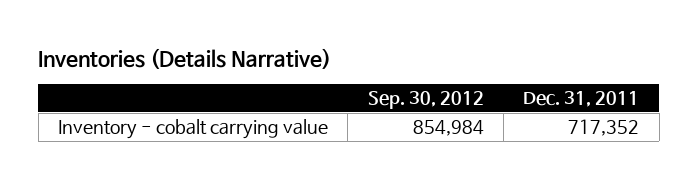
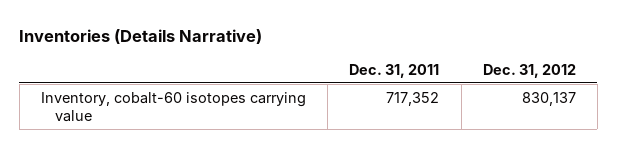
- | Sep. 30, 2012 | Dec. 31, 2011
+ | Dec. 31, 2011 | Dec. 31, 2012
- Inventory - cobalt carrying value | 854,984 | 717,352
+ Inventory, cobalt-60 isotopes carrying value | 717,352 | 830,137

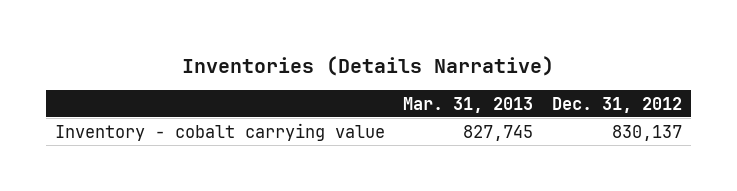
- | Dec. 31, 2011 | Dec. 31, 2012
+ | Mar. 31, 2013 | Dec. 31, 2012
- Inventory, cobalt-60 isotopes carrying value | 717,352 | 830,137
+ Inventory - cobalt carrying value | 827,745 | 830,137

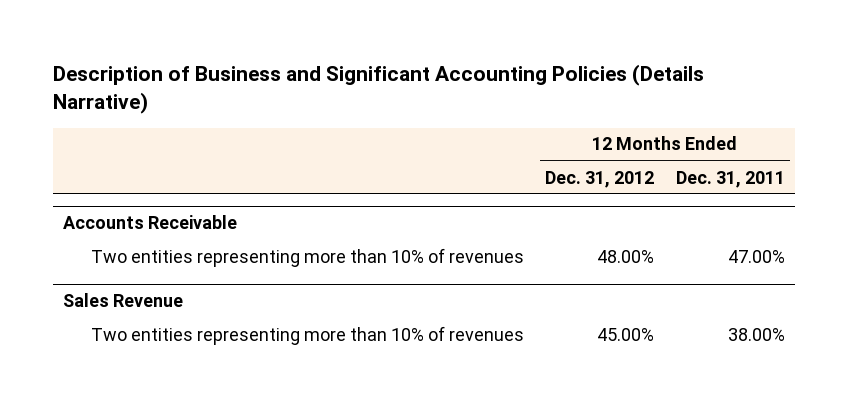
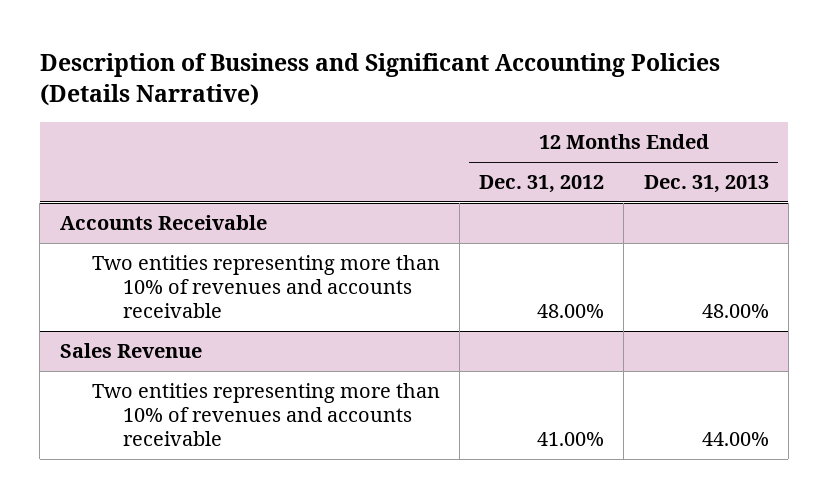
- | 12 Months Ended Dec. 31, 2012 | 12 Months Ended Dec. 31, 2011
+ | 12 Months Ended Dec. 31, 2012 | 12 Months Ended Dec. 31, 2013
@ Accounts Receivable
- Two entities representing more than 10% of revenues | 48.00% | 47.00%
+ Two entities representing more than 10% of revenues and accounts receivable | 48.00% | 48.00%
@ Sales Revenue
- Two entities representing more than 10% of revenues | 45.00% | 38.00%
+ Two entities representing more than 10% of revenues and accounts receivable | 41.00% | 44.00%

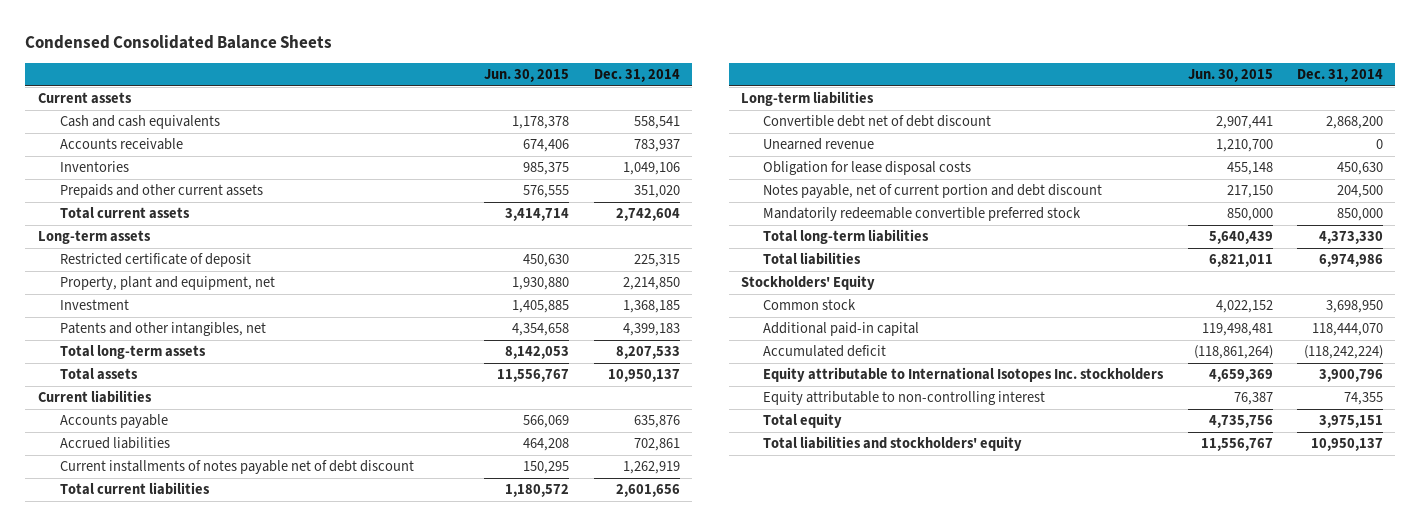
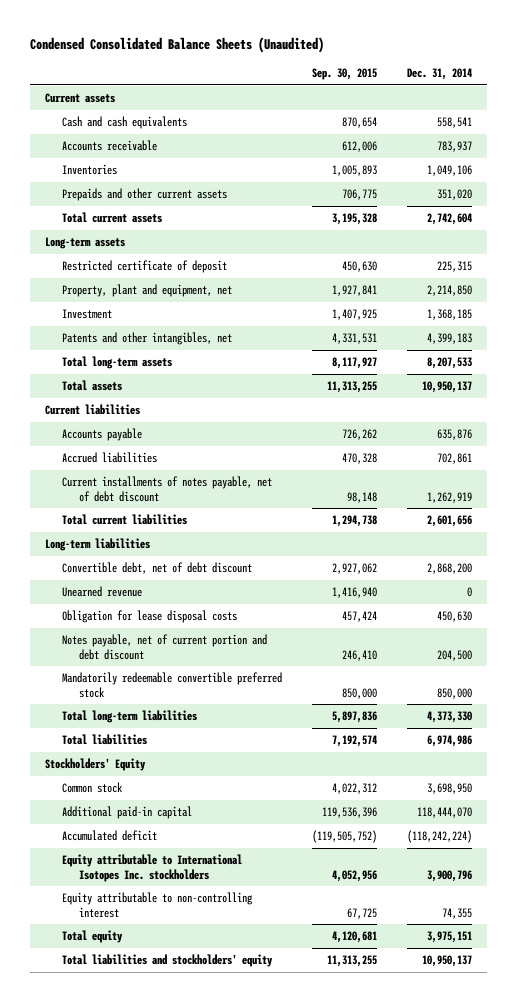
- Condensed Consolidated Balance Sheets
+ Condensed Consolidated Balance Sheets (Unaudited)
- | Jun. 30, 2015 | Dec. 31, 2014
+ | Sep. 30, 2015 | Dec. 31, 2014
- Current installments of notes payable net of debt discount | 150,295 | 1,262,919
+ Current installments of notes payable, net of debt discount | 98,148 | 1,262,919
- Convertible debt net of debt discount | 2,907,441 | 2,868,200
+ Convertible debt, net of debt discount | 2,927,062 | 2,868,200

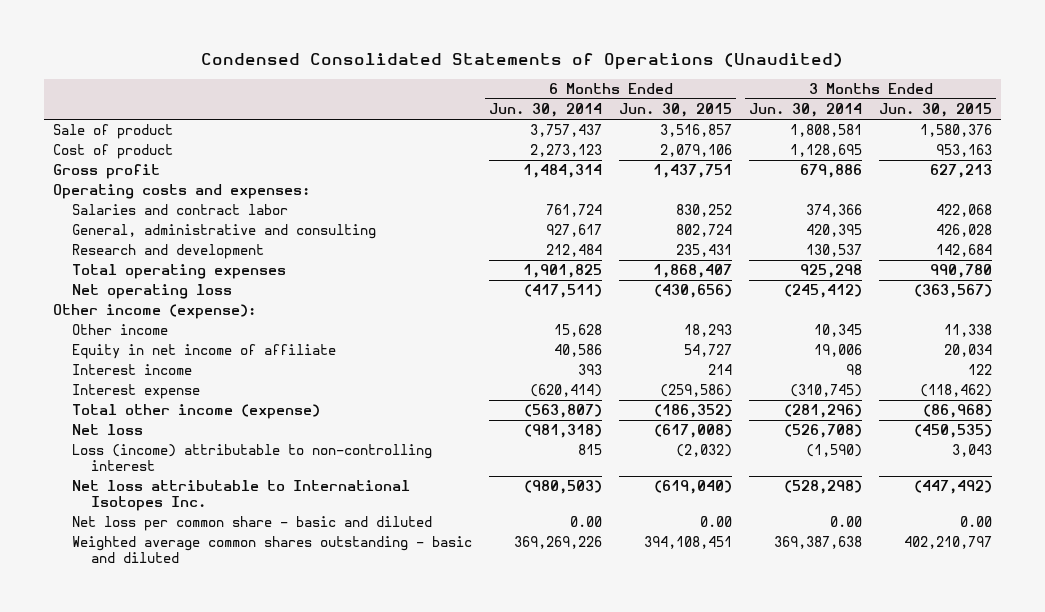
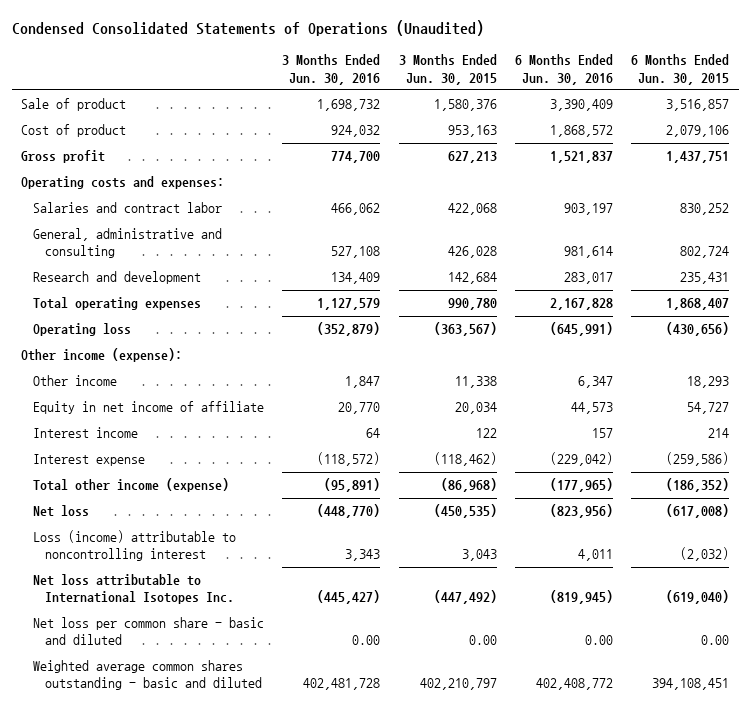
- | 6 Months Ended Jun. 30, 2014 | 6 Months Ended Jun. 30, 2015 | 3 Months Ended Jun. 30, 2014 | 3 Months Ended Jun. 30, 2015
+ | 3 Months Ended Jun. 30, 2016 | 3 Months Ended Jun. 30, 2015 | 6 Months Ended Jun. 30, 2016 | 6 Months Ended Jun. 30, 2015
- Net operating loss | (417,511) | (430,656) | (245,412) | (363,567)
+ Operating loss | (352,879) | (363,567) | (645,991) | (430,656)
- Loss (income) attributable to non-controlling interest | 815 | (2,032) | (1,590) | 3,043
+ Loss (income) attributable to noncontrolling interest | 3,343 | 3,043 | 4,011 | (2,032)

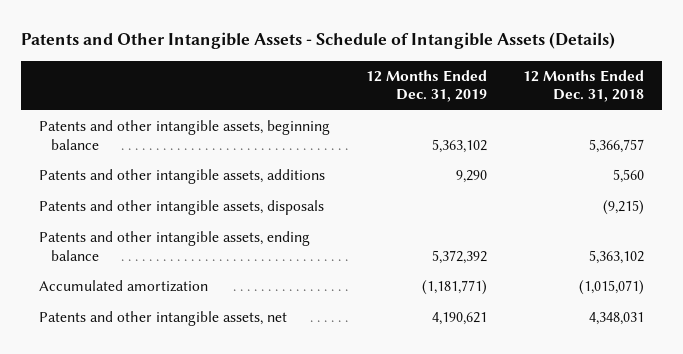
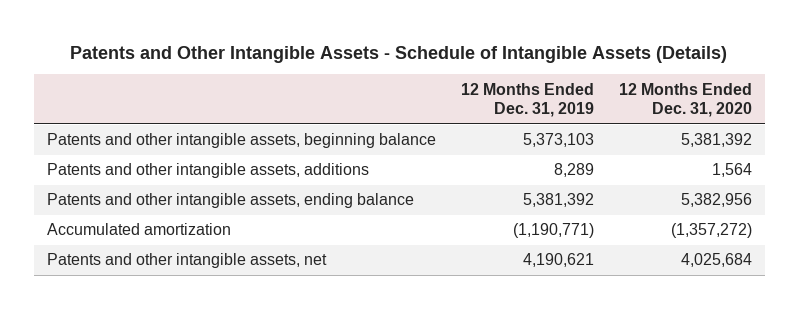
- | 12 Months Ended Dec. 31, 2019 | 12 Months Ended Dec. 31, 2018
+ | 12 Months Ended Dec. 31, 2019 | 12 Months Ended Dec. 31, 2020
- Patents and other intangible assets, beginning balance | 5,363,102 | 5,366,757
- Patents and other intangible assets, additions | 9,290 | 5,560
- Patents and other intangible assets, disposals | | (9,215)
- Patents and other intangible assets, ending balance | 5,372,392 | 5,363,102
- Accumulated amortization | (1,181,771) | (1,015,071)
+ Patents and other intangible assets, beginning balance | 5,373,103 | 5,381,392
+ Patents and other intangible assets, additions | 8,289 | 1,564
+ Patents and other intangible assets, ending balance | 5,381,392 | 5,382,956
+ Accumulated amortization | (1,190,771) | (1,357,272)

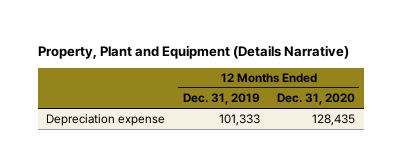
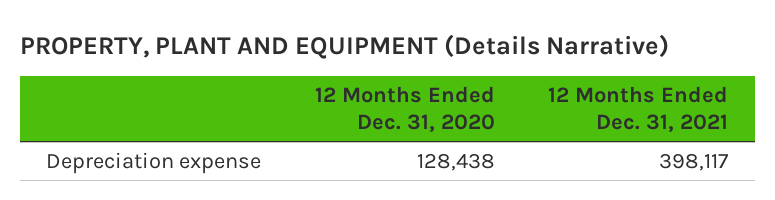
- Property, Plant and Equipment (Details Narrative)
+ PROPERTY, PLANT AND EQUIPMENT (Details Narrative)
- | 12 Months Ended Dec. 31, 2019 | 12 Months Ended Dec. 31, 2020
+ | 12 Months Ended Dec. 31, 2020 | 12 Months Ended Dec. 31, 2021
- Depreciation expense | 101,333 | 128,435
+ Depreciation expense | 128,438 | 398,117

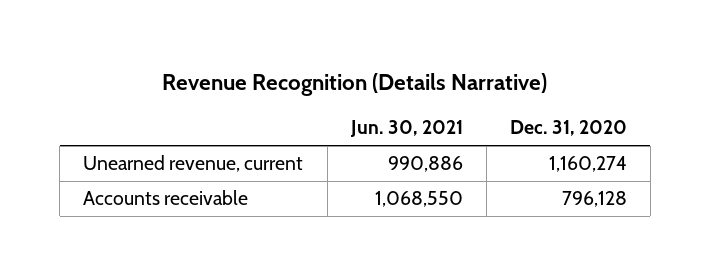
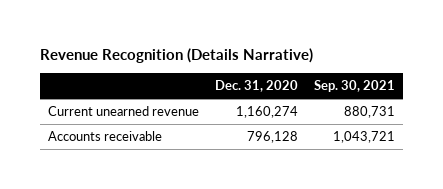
- | Jun. 30, 2021 | Dec. 31, 2020
+ | Dec. 31, 2020 | Sep. 30, 2021
- Unearned revenue, current | 990,886 | 1,160,274
+ Current unearned revenue | 1,160,274 | 880,731

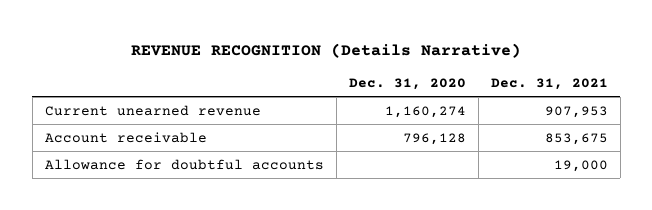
- Revenue Recognition (Details Narrative)
+ REVENUE RECOGNITION (Details Narrative)
- | Dec. 31, 2020 | Sep. 30, 2021
+ | Dec. 31, 2020 | Dec. 31, 2021
- Accounts receivable | 796,128 | 1,043,721
+ Account receivable | 796,128 | 853,675
+ Allowance for doubtful accounts | | 19,000

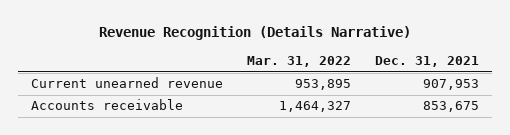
- REVENUE RECOGNITION (Details Narrative)
+ Revenue Recognition (Details Narrative)
- | Dec. 31, 2020 | Dec. 31, 2021
+ | Mar. 31, 2022 | Dec. 31, 2021
- Account receivable | 796,128 | 853,675
- Allowance for doubtful accounts | | 19,000
+ Accounts receivable | 1,464,327 | 853,675

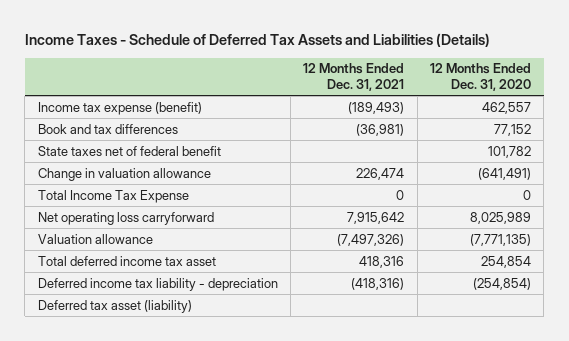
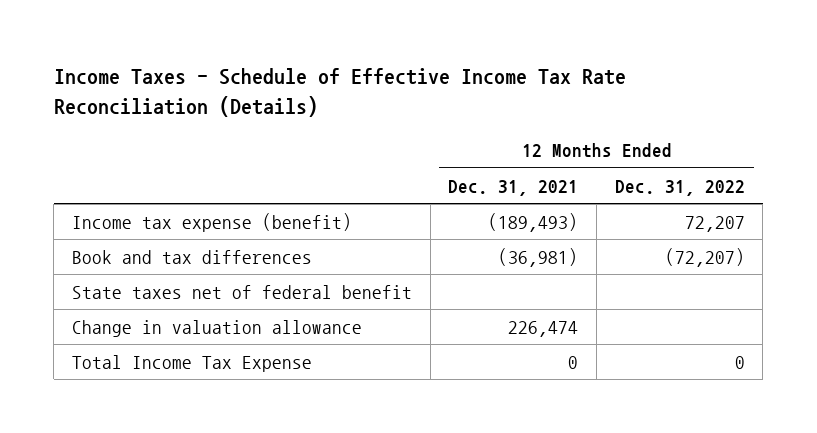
- Income Taxes - Schedule of Deferred Tax Assets and Liabilities (Details)
+ Income Taxes - Schedule of Effective Income Tax Rate Reconciliation (Details)
- | 12 Months Ended Dec. 31, 2021 | 12 Months Ended Dec. 31, 2020
+ | 12 Months Ended Dec. 31, 2021 | 12 Months Ended Dec. 31, 2022
- Net operating loss carryforward | 7,915,642 | 8,025,989
- Valuation allowance | (7,497,326) | (7,771,135)
- Total deferred income tax asset | 418,316 | 254,854
- Deferred income tax liability - depreciation | (418,316) | (254,854)
- Deferred tax asset (liability)

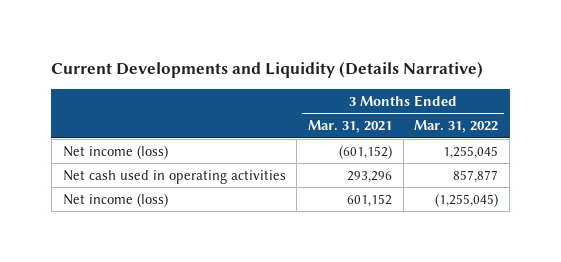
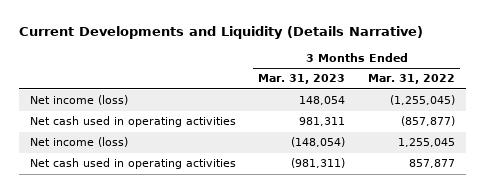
- | 3 Months Ended Mar. 31, 2021 | 3 Months Ended Mar. 31, 2022
+ | 3 Months Ended Mar. 31, 2023 | 3 Months Ended Mar. 31, 2022
moved up: Net income (loss) | 148,054 | (1,255,045)
+ Net cash used in operating activities | 981,311 | (857,877)

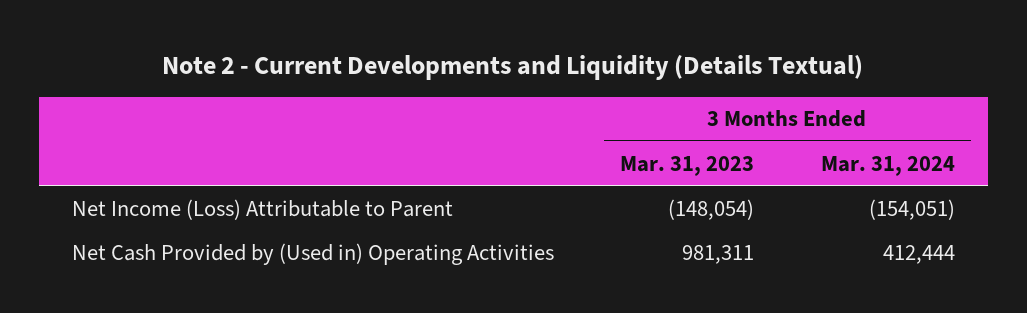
- Current Developments and Liquidity (Details Narrative)
+ Note 2 - Current Developments and Liquidity (Details Textual)
- | 3 Months Ended Mar. 31, 2023 | 3 Months Ended Mar. 31, 2022
+ | 3 Months Ended Mar. 31, 2023 | 3 Months Ended Mar. 31, 2024
- Net income (loss) | 148,054 | (1,255,045)
- Net cash used in operating activities | 981,311 | (857,877)
- Net income (loss) | (148,054) | 1,255,045
- Net cash used in operating activities | (981,311) | 857,877
+ Net Income (Loss) Attributable to Parent | (148,054) | (154,051)
+ Net Cash Provided by (Used in) Operating Activities | 981,311 | 412,444

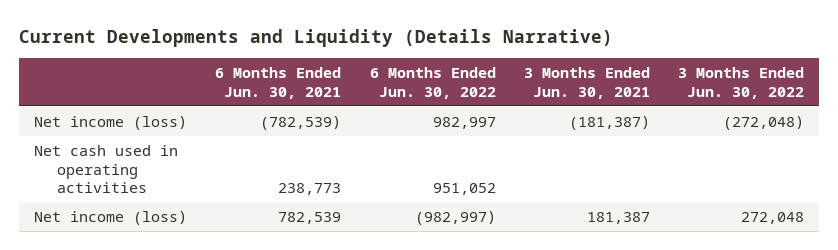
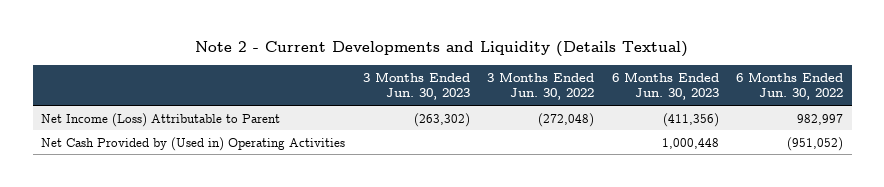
- Current Developments and Liquidity (Details Narrative)
+ Note 2 - Current Developments and Liquidity (Details Textual)
- | 6 Months Ended Jun. 30, 2021 | 6 Months Ended Jun. 30, 2022 | 3 Months Ended Jun. 30, 2021 | 3 Months Ended Jun. 30, 2022
+ | 3 Months Ended Jun. 30, 2023 | 3 Months Ended Jun. 30, 2022 | 6 Months Ended Jun. 30, 2023 | 6 Months Ended Jun. 30, 2022
- Net income (loss) | (782,539) | 982,997 | (181,387) | (272,048)
- Net cash used in operating activities | 238,773 | 951,052 | |
- Net income (loss) | 782,539 | (982,997) | 181,387 | 272,048
+ Net Income (Loss) Attributable to Parent | (263,302) | (272,048) | (411,356) | 982,997
+ Net Cash Provided by (Used in) Operating Activities | | | 1,000,448 | (951,052)

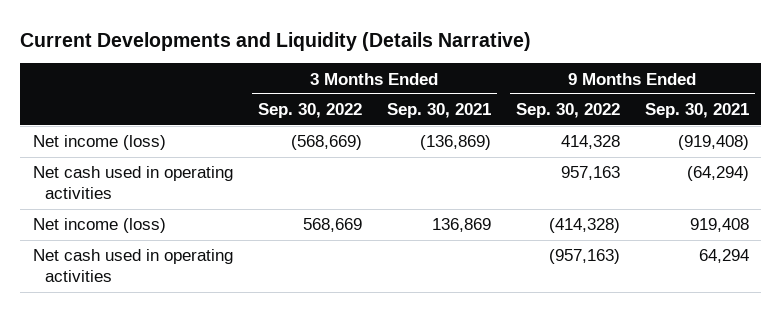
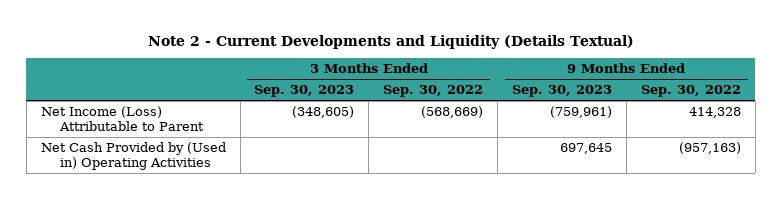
- Current Developments and Liquidity (Details Narrative)
+ Note 2 - Current Developments and Liquidity (Details Textual)
- | 3 Months Ended Sep. 30, 2022 | 3 Months Ended Sep. 30, 2021 | 9 Months Ended Sep. 30, 2022 | 9 Months Ended Sep. 30, 2021
+ | 3 Months Ended Sep. 30, 2023 | 3 Months Ended Sep. 30, 2022 | 9 Months Ended Sep. 30, 2023 | 9 Months Ended Sep. 30, 2022
- Net income (loss) | (568,669) | (136,869) | 414,328 | (919,408)
- Net cash used in operating activities | | | 957,163 | (64,294)
- Net income (loss) | 568,669 | 136,869 | (414,328) | 919,408
- Net cash used in operating activities | | | (957,163) | 64,294
+ Net Income (Loss) Attributable to Parent | (348,605) | (568,669) | (759,961) | 414,328
+ Net Cash Provided by (Used in) Operating Activities | | | 697,645 | (957,163)

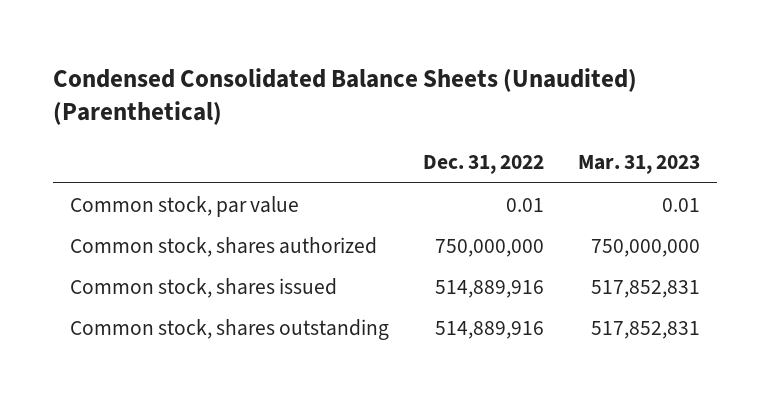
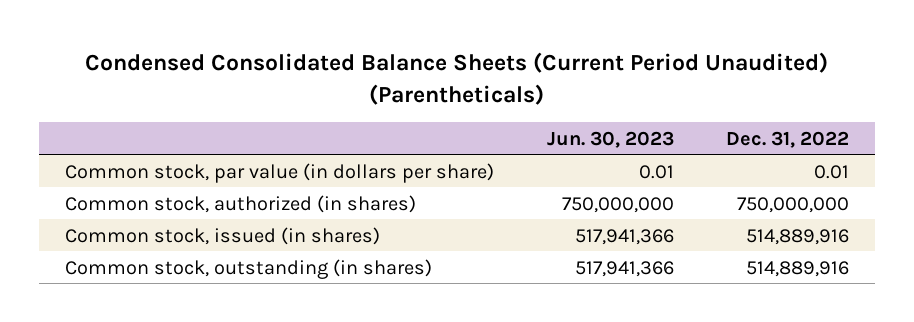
- Condensed Consolidated Balance Sheets (Unaudited) (Parenthetical)
+ Condensed Consolidated Balance Sheets (Current Period Unaudited) (Parentheticals)
- | Dec. 31, 2022 | Mar. 31, 2023
+ | Jun. 30, 2023 | Dec. 31, 2022
- Common stock, par value | 0.01 | 0.01
- Common stock, shares authorized | 750,000,000 | 750,000,000
- Common stock, shares issued | 514,889,916 | 517,852,831
- Common stock, shares outstanding | 514,889,916 | 517,852,831
+ Common stock, par value (in dollars per share) | 0.01 | 0.01
+ Common stock, authorized (in shares) | 750,000,000 | 750,000,000
+ Common stock, issued (in shares) | 517,941,366 | 514,889,916
+ Common stock, outstanding (in shares) | 517,941,366 | 514,889,916

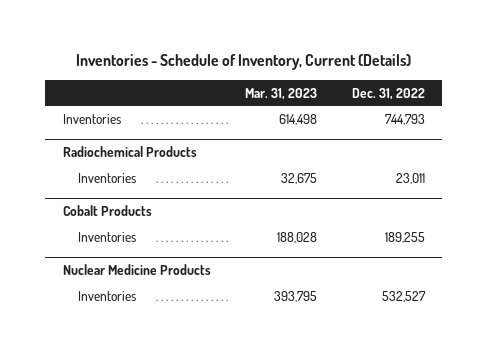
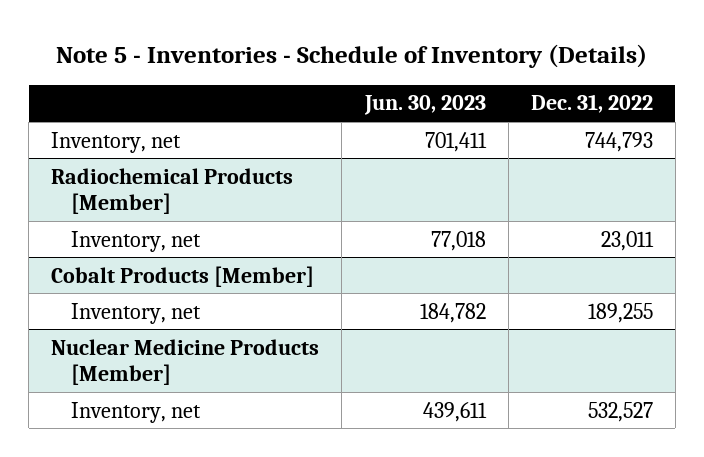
- Inventories - Schedule of Inventory, Current (Details)
+ Note 5 - Inventories - Schedule of Inventory (Details)
- | Mar. 31, 2023 | Dec. 31, 2022
+ | Jun. 30, 2023 | Dec. 31, 2022
- Inventories | 614,498 | 744,793
- Radiochemical Products
- Inventories | 32,675 | 23,011
- Cobalt Products
- Inventories | 188,028 | 189,255
- Nuclear Medicine Products
- Inventories | 393,795 | 532,527
+ Inventory, net | 701,411 | 744,793
+ Radiochemical Products [Member]
+ Inventory, net | 77,018 | 23,011
+ Cobalt Products [Member]
+ Inventory, net | 184,782 | 189,255
+ Nuclear Medicine Products [Member]
+ Inventory, net | 439,611 | 532,527

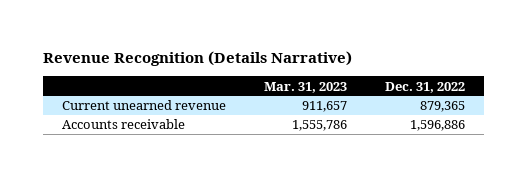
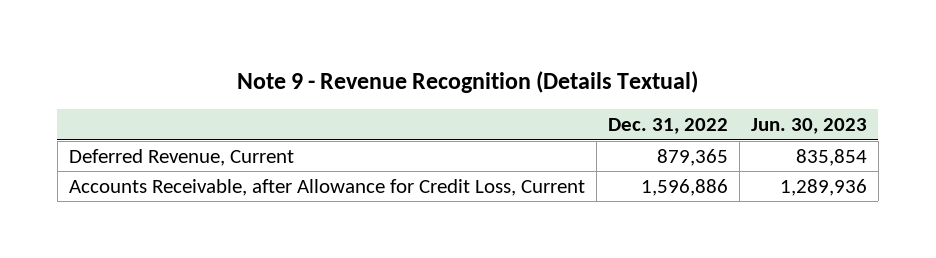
- Revenue Recognition (Details Narrative)
+ Note 9 - Revenue Recognition (Details Textual)
- | Mar. 31, 2023 | Dec. 31, 2022
+ | Dec. 31, 2022 | Jun. 30, 2023
- Current unearned revenue | 911,657 | 879,365
- Accounts receivable | 1,555,786 | 1,596,886
+ Deferred Revenue, Current | 879,365 | 835,854
+ Accounts Receivable, after Allowance for Credit Loss, Current | 1,596,886 | 1,289,936

